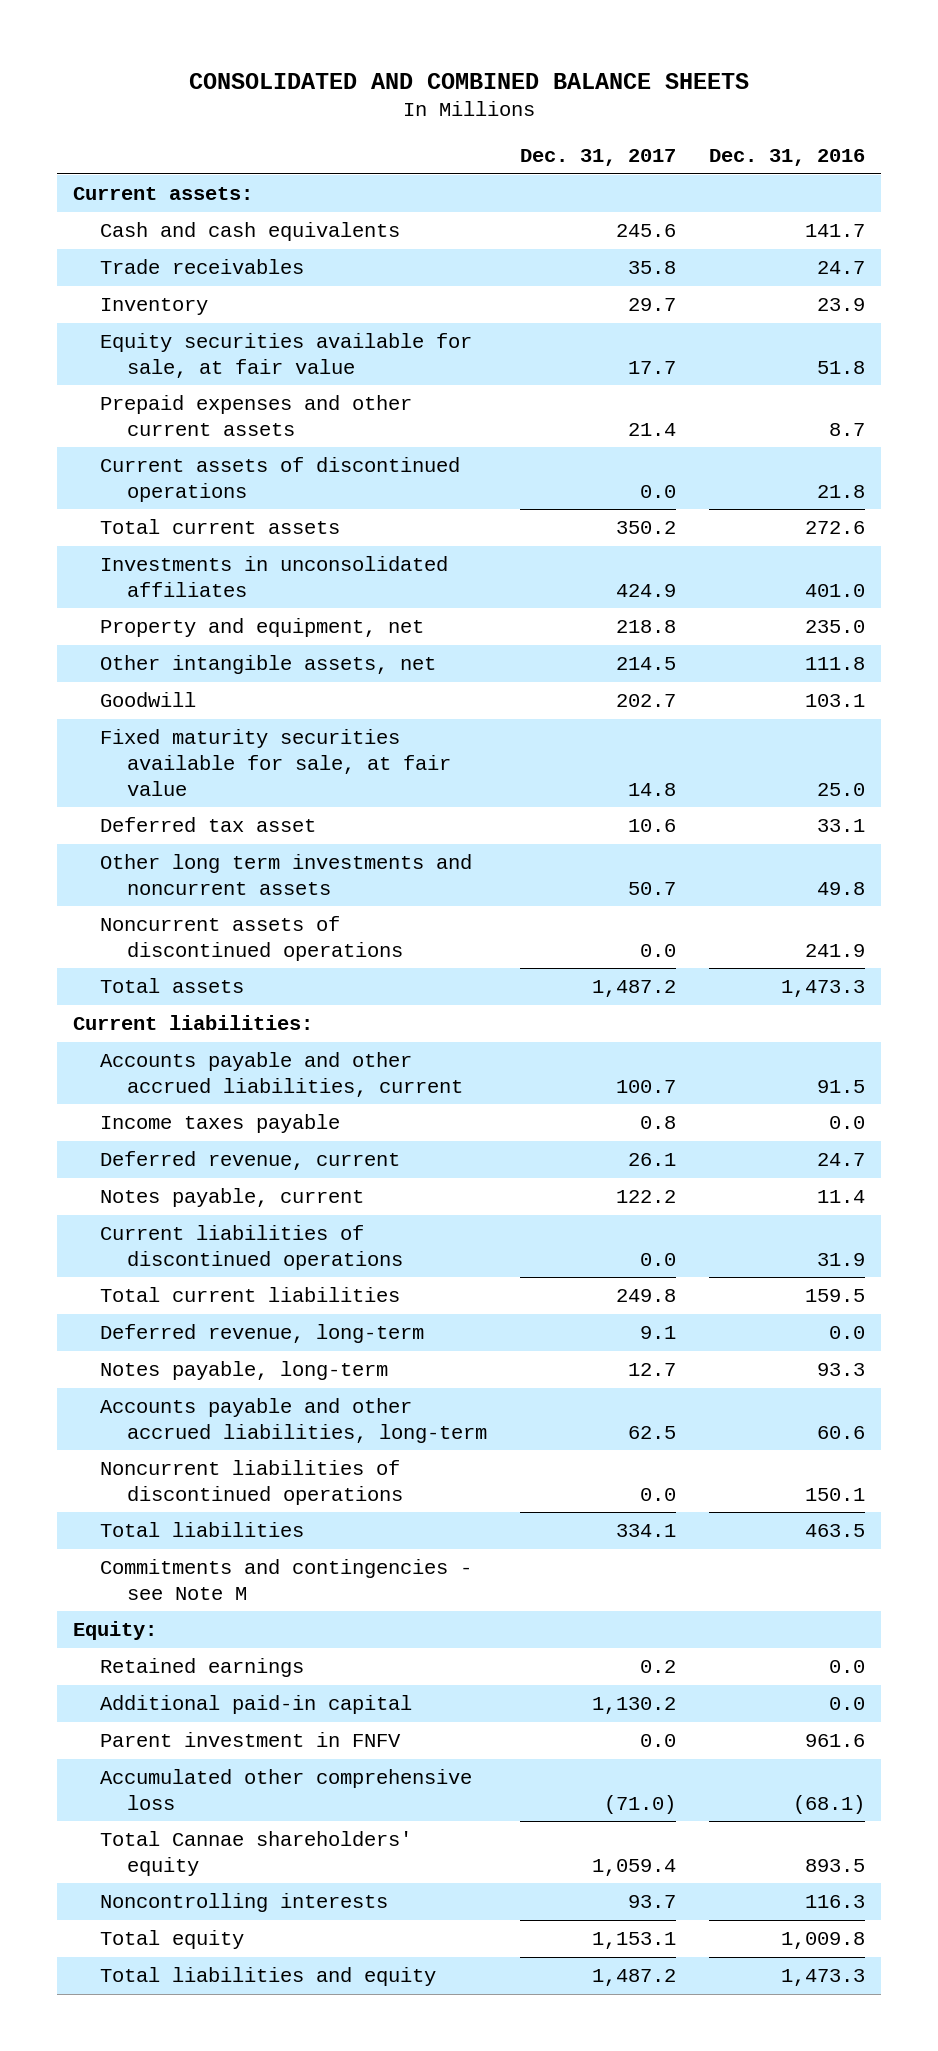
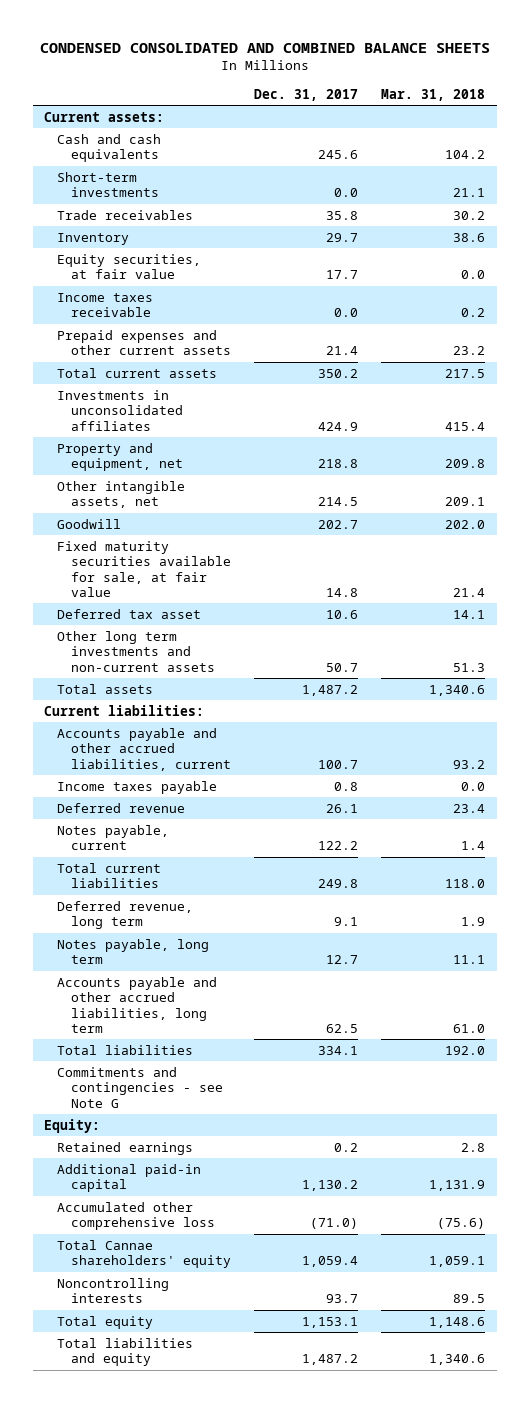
- CONSOLIDATED AND COMBINED BALANCE SHEETS
+ CONDENSED CONSOLIDATED AND COMBINED BALANCE SHEETS
- | Dec. 31, 2017 | Dec. 31, 2016
+ | Dec. 31, 2017 | Mar. 31, 2018
+ Short-term investments | 0.0 | 21.1
- Equity securities available for sale, at fair value | 17.7 | 51.8
+ Equity securities, at fair value | 17.7 | 0.0
+ Income taxes receivable | 0.0 | 0.2
- Current assets of discontinued operations | 0.0 | 21.8
- Other long term investments and noncurrent assets | 50.7 | 49.8
- Noncurrent assets of discontinued operations | 0.0 | 241.9
+ Other long term investments and non-current assets | 50.7 | 51.3
- Deferred revenue, current | 26.1 | 24.7
+ Deferred revenue | 26.1 | 23.4
- Current liabilities of discontinued operations | 0.0 | 31.9
- Deferred revenue, long-term | 9.1 | 0.0
- Notes payable, long-term | 12.7 | 93.3
- Accounts payable and other accrued liabilities, long-term | 62.5 | 60.6
- Noncurrent liabilities of discontinued operations | 0.0 | 150.1
+ Deferred revenue, long term | 9.1 | 1.9
+ Notes payable, long term | 12.7 | 11.1
+ Accounts payable and other accrued liabilities, long term | 62.5 | 61.0
- Commitments and contingencies - see Note M
+ Commitments and contingencies - see Note G
- Parent investment in FNFV | 0.0 | 961.6

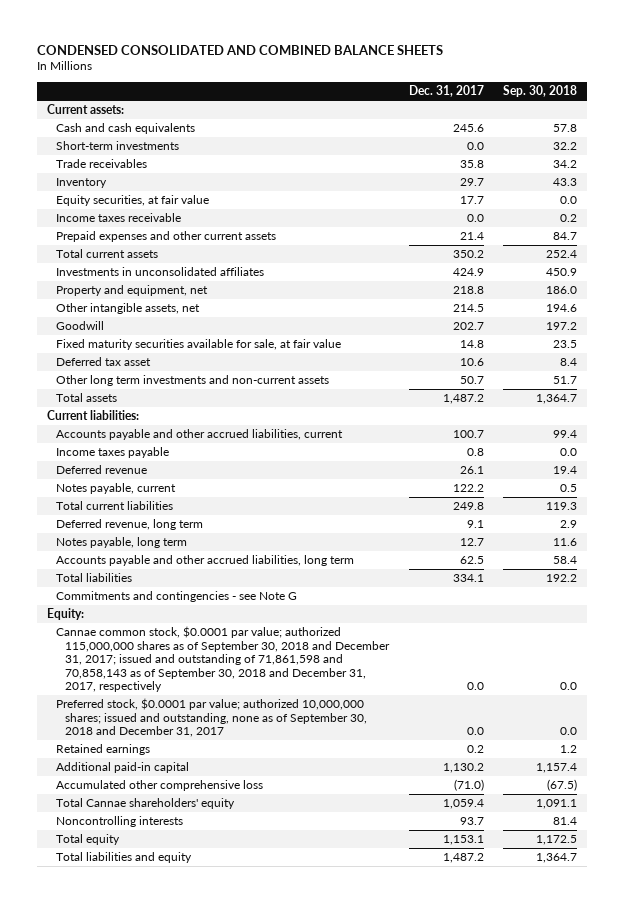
- | Dec. 31, 2017 | Mar. 31, 2018
+ | Dec. 31, 2017 | Sep. 30, 2018
+ Cannae common stock, $0.0001 par value; authorized 115,000,000 shares as of September 30, 2018 and December 31, 2017; issued and outstanding of 71,861,598 and 70,858,143 as of September 30, 2018 and December 31, 2017, respectively | 0.0 | 0.0
+ Preferred stock, $0.0001 par value; authorized 10,000,000 shares; issued and outstanding, none as of September 30, 2018 and December 31, 2017 | 0.0 | 0.0

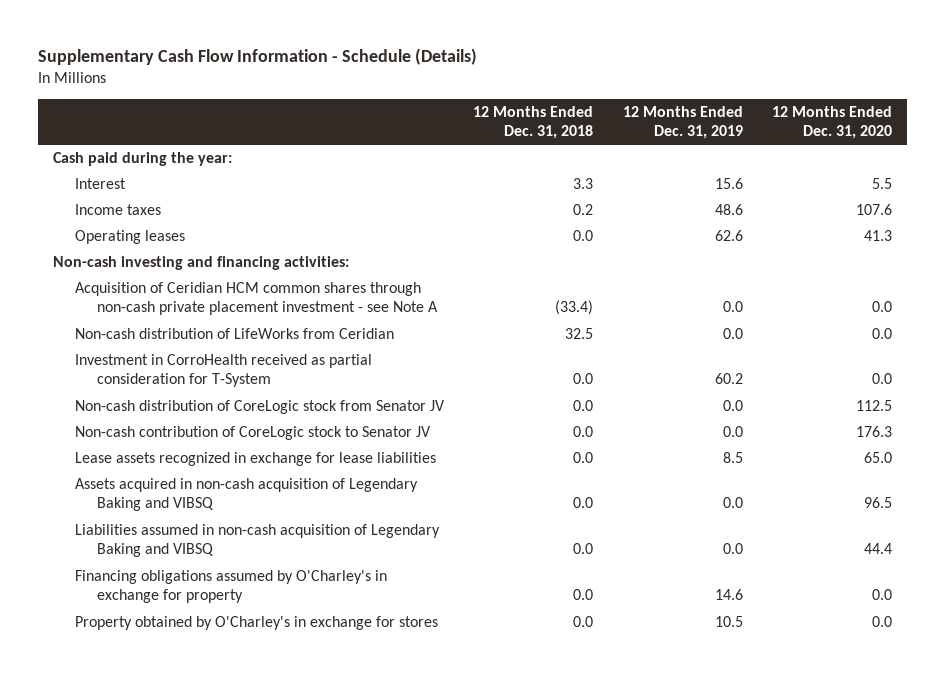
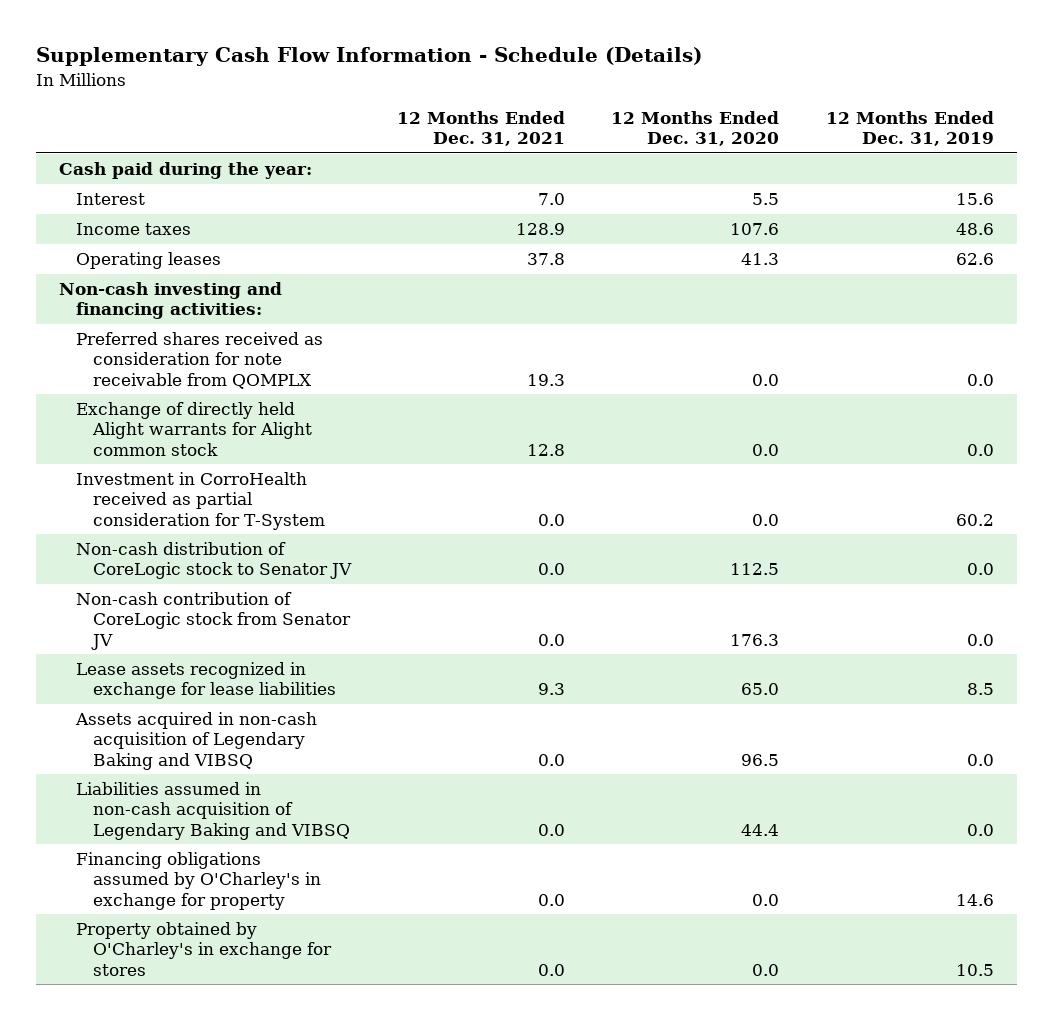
- | 12 Months Ended Dec. 31, 2018 | 12 Months Ended Dec. 31, 2019 | 12 Months Ended Dec. 31, 2020
+ | 12 Months Ended Dec. 31, 2021 | 12 Months Ended Dec. 31, 2020 | 12 Months Ended Dec. 31, 2019
- Acquisition of Ceridian HCM common shares through non-cash private placement investment - see Note A | (33.4) | 0.0 | 0.0
- Non-cash distribution of LifeWorks from Ceridian | 32.5 | 0.0 | 0.0
+ Preferred shares received as consideration for note receivable from QOMPLX | 19.3 | 0.0 | 0.0
+ Exchange of directly held Alight warrants for Alight common stock | 12.8 | 0.0 | 0.0
- Non-cash distribution of CoreLogic stock from Senator JV | 0.0 | 0.0 | 112.5
- Non-cash contribution of CoreLogic stock to Senator JV | 0.0 | 0.0 | 176.3
+ Non-cash distribution of CoreLogic stock to Senator JV | 0.0 | 112.5 | 0.0
+ Non-cash contribution of CoreLogic stock from Senator JV | 0.0 | 176.3 | 0.0

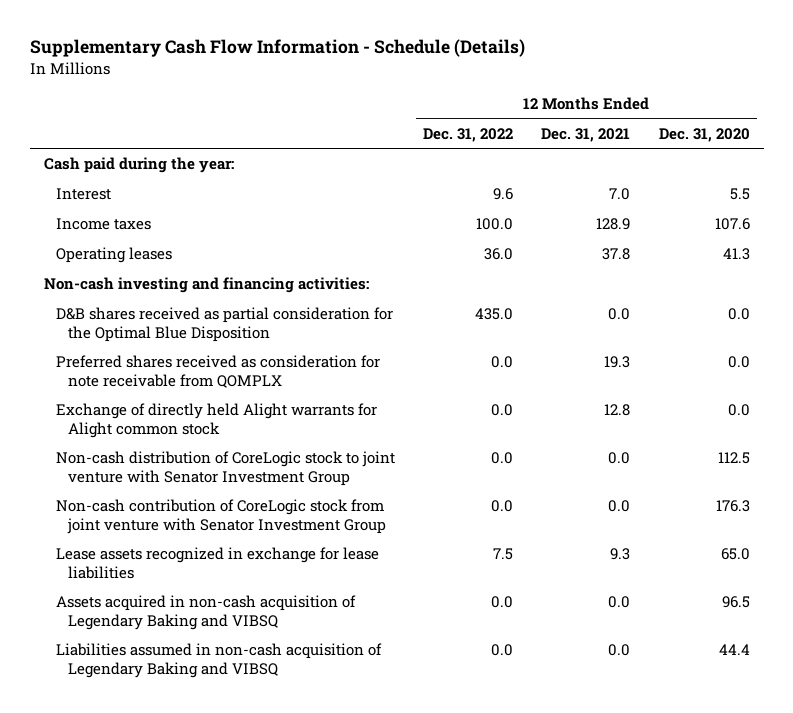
- | 12 Months Ended Dec. 31, 2021 | 12 Months Ended Dec. 31, 2020 | 12 Months Ended Dec. 31, 2019
+ | 12 Months Ended Dec. 31, 2022 | 12 Months Ended Dec. 31, 2021 | 12 Months Ended Dec. 31, 2020
+ D&B shares received as partial consideration for the Optimal Blue Disposition | 435.0 | 0.0 | 0.0
- Investment in CorroHealth received as partial consideration for T-System | 0.0 | 0.0 | 60.2
- Non-cash distribution of CoreLogic stock to Senator JV | 0.0 | 112.5 | 0.0
- Non-cash contribution of CoreLogic stock from Senator JV | 0.0 | 176.3 | 0.0
+ Non-cash distribution of CoreLogic stock to joint venture with Senator Investment Group | 0.0 | 0.0 | 112.5
+ Non-cash contribution of CoreLogic stock from joint venture with Senator Investment Group | 0.0 | 0.0 | 176.3
- Financing obligations assumed by O'Charley's in exchange for property | 0.0 | 0.0 | 14.6
- Property obtained by O'Charley's in exchange for stores | 0.0 | 0.0 | 10.5

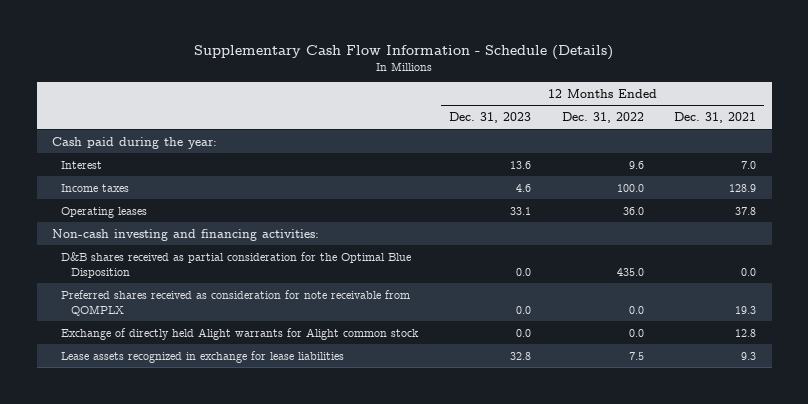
- | 12 Months Ended Dec. 31, 2022 | 12 Months Ended Dec. 31, 2021 | 12 Months Ended Dec. 31, 2020
+ | 12 Months Ended Dec. 31, 2023 | 12 Months Ended Dec. 31, 2022 | 12 Months Ended Dec. 31, 2021
- Non-cash distribution of CoreLogic stock to joint venture with Senator Investment Group | 0.0 | 0.0 | 112.5
- Non-cash contribution of CoreLogic stock from joint venture with Senator Investment Group | 0.0 | 0.0 | 176.3
- Assets acquired in non-cash acquisition of Legendary Baking and VIBSQ | 0.0 | 0.0 | 96.5
- Liabilities assumed in non-cash acquisition of Legendary Baking and VIBSQ | 0.0 | 0.0 | 44.4

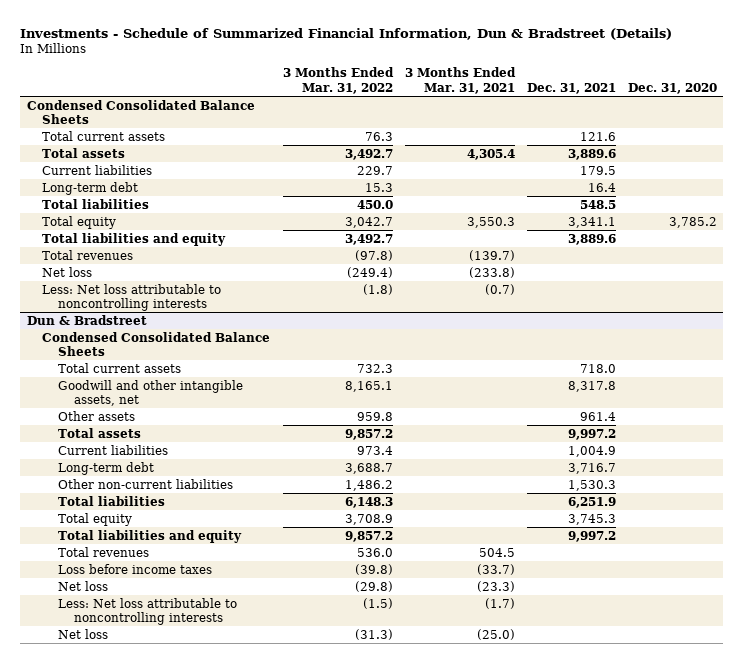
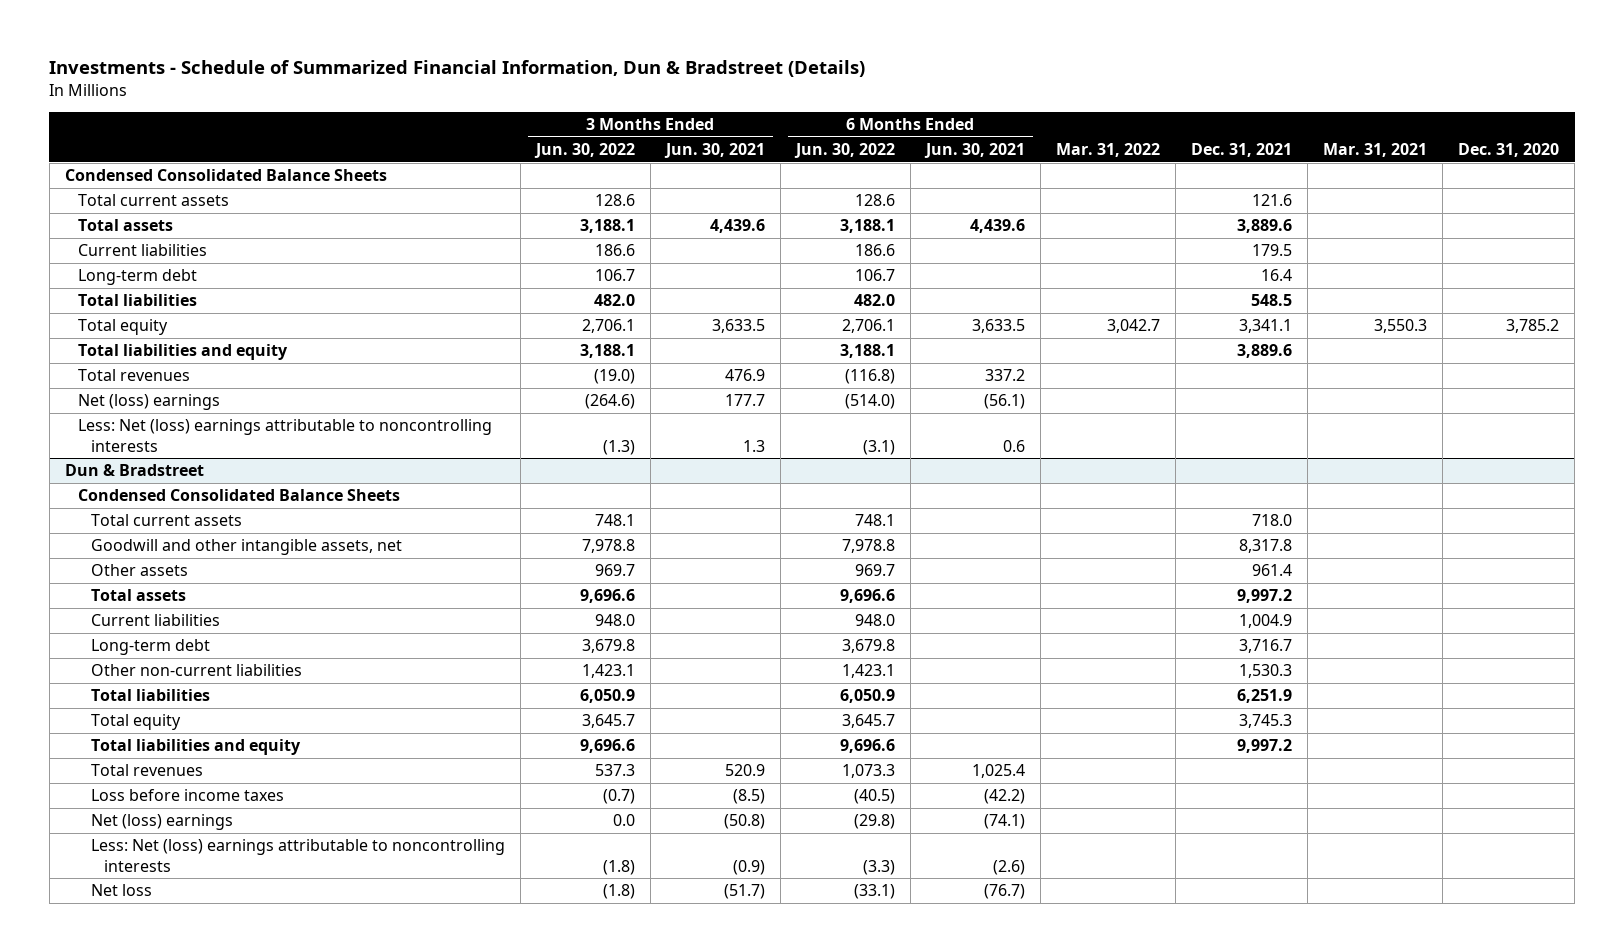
- | 3 Months Ended Mar. 31, 2022 | 3 Months Ended Mar. 31, 2021 | Dec. 31, 2021 | Dec. 31, 2020
+ | 3 Months Ended Jun. 30, 2022 | 3 Months Ended Jun. 30, 2021 | 6 Months Ended Jun. 30, 2022 | 6 Months Ended Jun. 30, 2021 | Mar. 31, 2022 | Dec. 31, 2021 | Mar. 31, 2021 | Dec. 31, 2020
- Net loss | (249.4) | (233.8) | |
- Less: Net loss attributable to noncontrolling interests | (1.8) | (0.7) | |
+ Net (loss) earnings | (264.6) | 177.7 | (514.0) | (56.1) | | | |
+ Less: Net (loss) earnings attributable to noncontrolling interests | (1.3) | 1.3 | (3.1) | 0.6 | | | |
@ Dun & Bradstreet
- Net loss | (29.8) | (23.3) | |
- Less: Net loss attributable to noncontrolling interests | (1.5) | (1.7) | |
+ Net (loss) earnings | 0.0 | (50.8) | (29.8) | (74.1) | | | |
+ Less: Net (loss) earnings attributable to noncontrolling interests | (1.8) | (0.9) | (3.3) | (2.6) | | | |

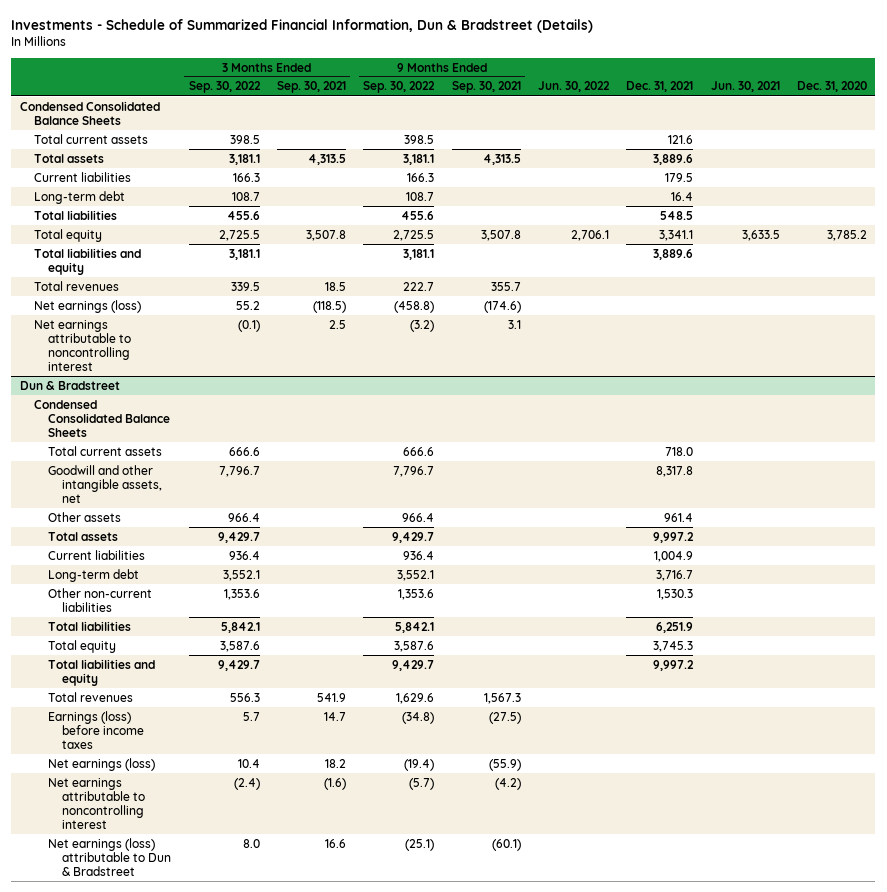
- | 3 Months Ended Jun. 30, 2022 | 3 Months Ended Jun. 30, 2021 | 6 Months Ended Jun. 30, 2022 | 6 Months Ended Jun. 30, 2021 | Mar. 31, 2022 | Dec. 31, 2021 | Mar. 31, 2021 | Dec. 31, 2020
+ | 3 Months Ended Sep. 30, 2022 | 3 Months Ended Sep. 30, 2021 | 9 Months Ended Sep. 30, 2022 | 9 Months Ended Sep. 30, 2021 | Jun. 30, 2022 | Dec. 31, 2021 | Jun. 30, 2021 | Dec. 31, 2020
- Net (loss) earnings | (264.6) | 177.7 | (514.0) | (56.1) | | | |
- Less: Net (loss) earnings attributable to noncontrolling interests | (1.3) | 1.3 | (3.1) | 0.6 | | | |
+ Net earnings (loss) | 55.2 | (118.5) | (458.8) | (174.6) | | | |
+ Net earnings attributable to noncontrolling interest | (0.1) | 2.5 | (3.2) | 3.1 | | | |
@ Dun & Bradstreet
- Loss before income taxes | (0.7) | (8.5) | (40.5) | (42.2) | | | |
- Net (loss) earnings | 0.0 | (50.8) | (29.8) | (74.1) | | | |
- Less: Net (loss) earnings attributable to noncontrolling interests | (1.8) | (0.9) | (3.3) | (2.6) | | | |
- Net loss | (1.8) | (51.7) | (33.1) | (76.7) | | | |
+ Earnings (loss) before income taxes | 5.7 | 14.7 | (34.8) | (27.5) | | | |
+ Net earnings (loss) | 10.4 | 18.2 | (19.4) | (55.9) | | | |
+ Net earnings attributable to noncontrolling interest | (2.4) | (1.6) | (5.7) | (4.2) | | | |
+ Net earnings (loss) attributable to Dun & Bradstreet | 8.0 | 16.6 | (25.1) | (60.1) | | | |

